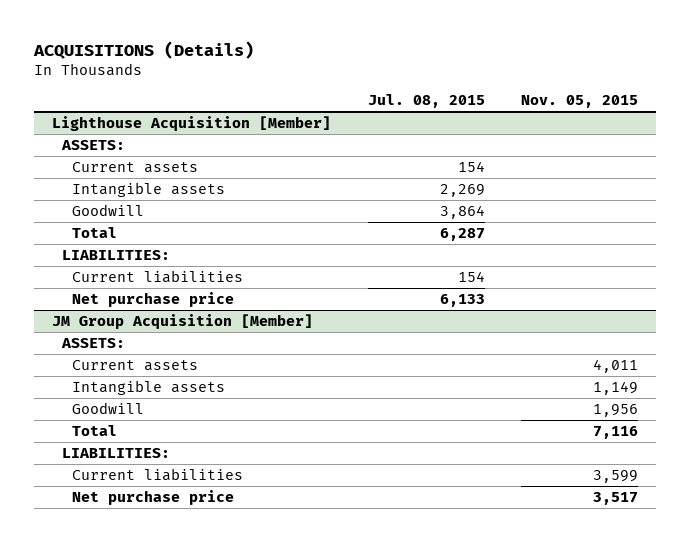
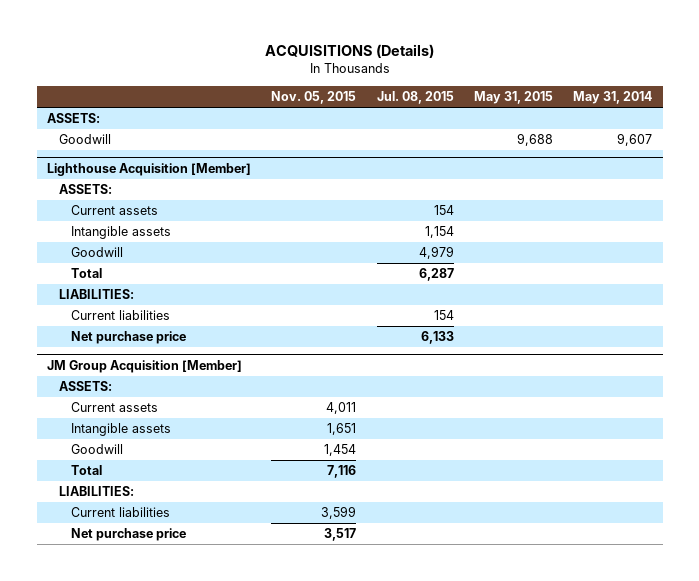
- | Jul. 08, 2015 | Nov. 05, 2015
+ | Nov. 05, 2015 | Jul. 08, 2015 | May 31, 2015 | May 31, 2014
+ ASSETS:
+ Goodwill | | | 9,688 | 9,607
@ Lighthouse Acquisition [Member]
- Intangible assets | 2,269 |
- Goodwill | 3,864 |
+ Intangible assets | | 1,154 | |
+ Goodwill | | 4,979 | |
@ JM Group Acquisition [Member]
- Intangible assets | | 1,149
- Goodwill | | 1,956
+ Intangible assets | 1,651 | | |
+ Goodwill | 1,454 | | |

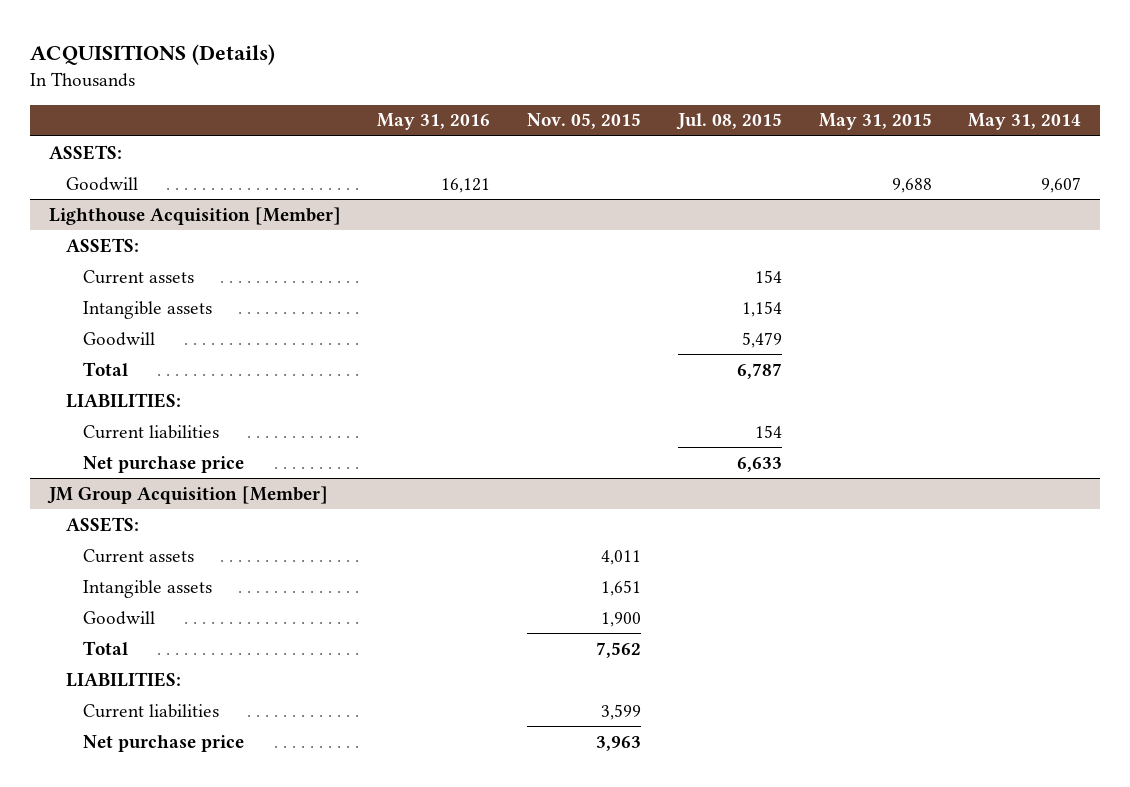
- | Nov. 05, 2015 | Jul. 08, 2015 | May 31, 2015 | May 31, 2014
+ | May 31, 2016 | Nov. 05, 2015 | Jul. 08, 2015 | May 31, 2015 | May 31, 2014
@ Lighthouse Acquisition [Member]
- Goodwill | | 4,979 | |
- Total | | 6,287 | |
+ Goodwill | | | 5,479 | |
+ Total | | | 6,787 | |
- Net purchase price | | 6,133 | |
+ Net purchase price | | | 6,633 | |
@ JM Group Acquisition [Member]
- Goodwill | 1,454 | | |
- Total | 7,116 | | |
+ Goodwill | | 1,900 | | |
+ Total | | 7,562 | | |
- Net purchase price | 3,517 | | |
+ Net purchase price | | 3,963 | | |

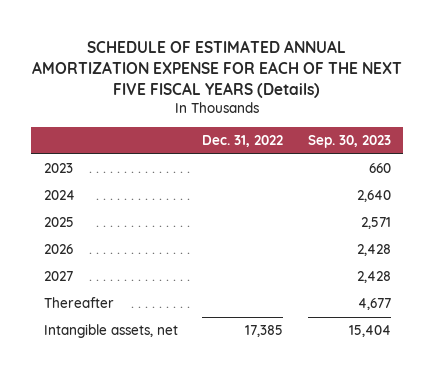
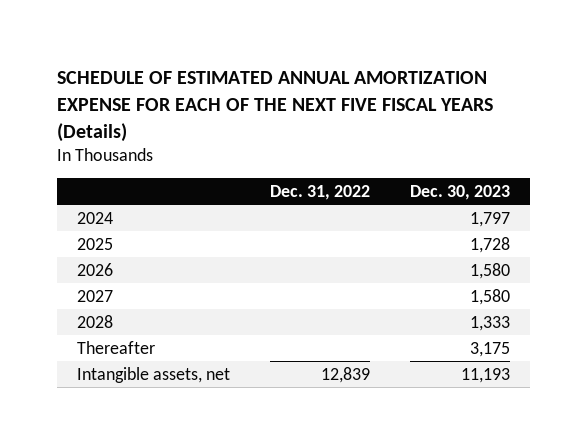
- | Dec. 31, 2022 | Sep. 30, 2023
+ | Dec. 31, 2022 | Dec. 30, 2023
- 2023 | | 660
+ 2028 | | 1,333
- Intangible assets, net | 17,385 | 15,404
+ Intangible assets, net | 12,839 | 11,193

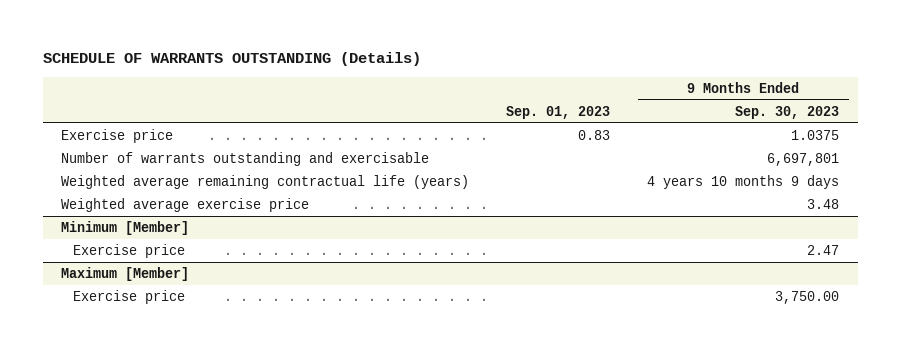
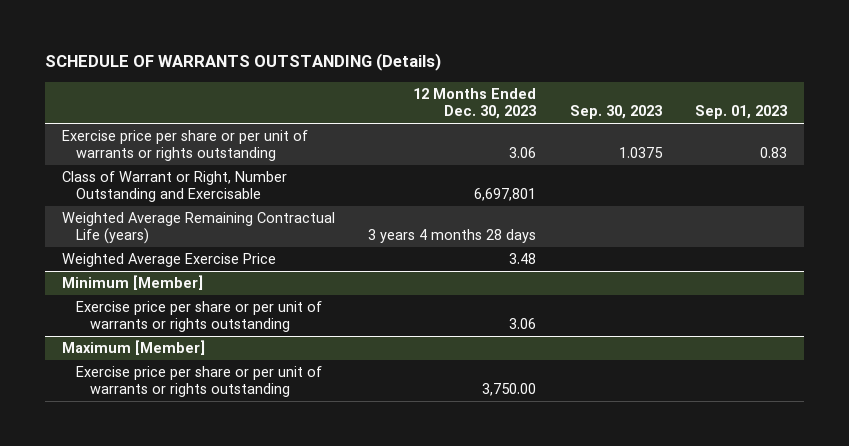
- | Sep. 01, 2023 | 9 Months Ended Sep. 30, 2023
+ | 12 Months Ended Dec. 30, 2023 | Sep. 30, 2023 | Sep. 01, 2023
- Exercise price | 0.83 | 1.0375
- Number of warrants outstanding and exercisable | | 6,697,801
- Weighted average remaining contractual life (years) | | 4 years 10 months 9 days
- Weighted average exercise price | | 3.48
+ Exercise price per share or per unit of warrants or rights outstanding | 3.06 | 1.0375 | 0.83
+ Class of Warrant or Right, Number Outstanding and Exercisable | 6,697,801 | |
+ Weighted Average Remaining Contractual Life (years) | 3 years 4 months 28 days | |
+ Weighted Average Exercise Price | 3.48 | |
@ Minimum [Member]
- Exercise price | | 2.47
+ Exercise price per share or per unit of warrants or rights outstanding | 3.06 | |
@ Maximum [Member]
- Exercise price | | 3,750.00
+ Exercise price per share or per unit of warrants or rights outstanding | 3,750.00 | |

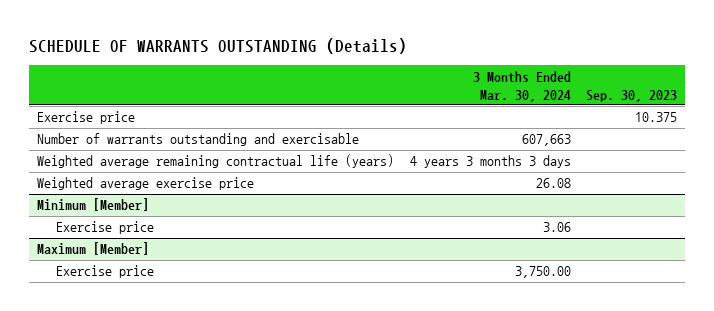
- | 12 Months Ended Dec. 30, 2023 | Sep. 30, 2023 | Sep. 01, 2023
+ | 3 Months Ended Mar. 30, 2024 | Sep. 30, 2023
- Exercise price per share or per unit of warrants or rights outstanding | 3.06 | 1.0375 | 0.83
- Class of Warrant or Right, Number Outstanding and Exercisable | 6,697,801 | |
- Weighted Average Remaining Contractual Life (years) | 3 years 4 months 28 days | |
- Weighted Average Exercise Price | 3.48 | |
+ Exercise price | | 10.375
+ Number of warrants outstanding and exercisable | 607,663 |
+ Weighted average remaining contractual life (years) | 4 years 3 months 3 days |
+ Weighted average exercise price | 26.08 |
@ Minimum [Member]
- Exercise price per share or per unit of warrants or rights outstanding | 3.06 | |
+ Exercise price | 3.06 |
@ Maximum [Member]
- Exercise price per share or per unit of warrants or rights outstanding | 3,750.00 | |
+ Exercise price | 3,750.00 |

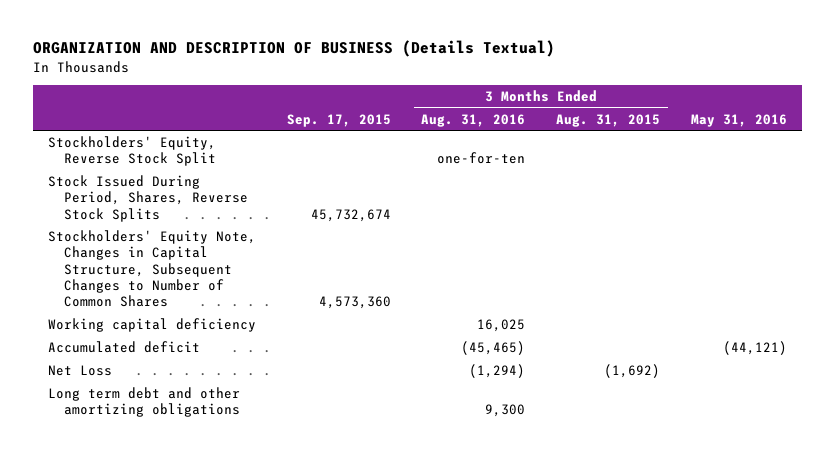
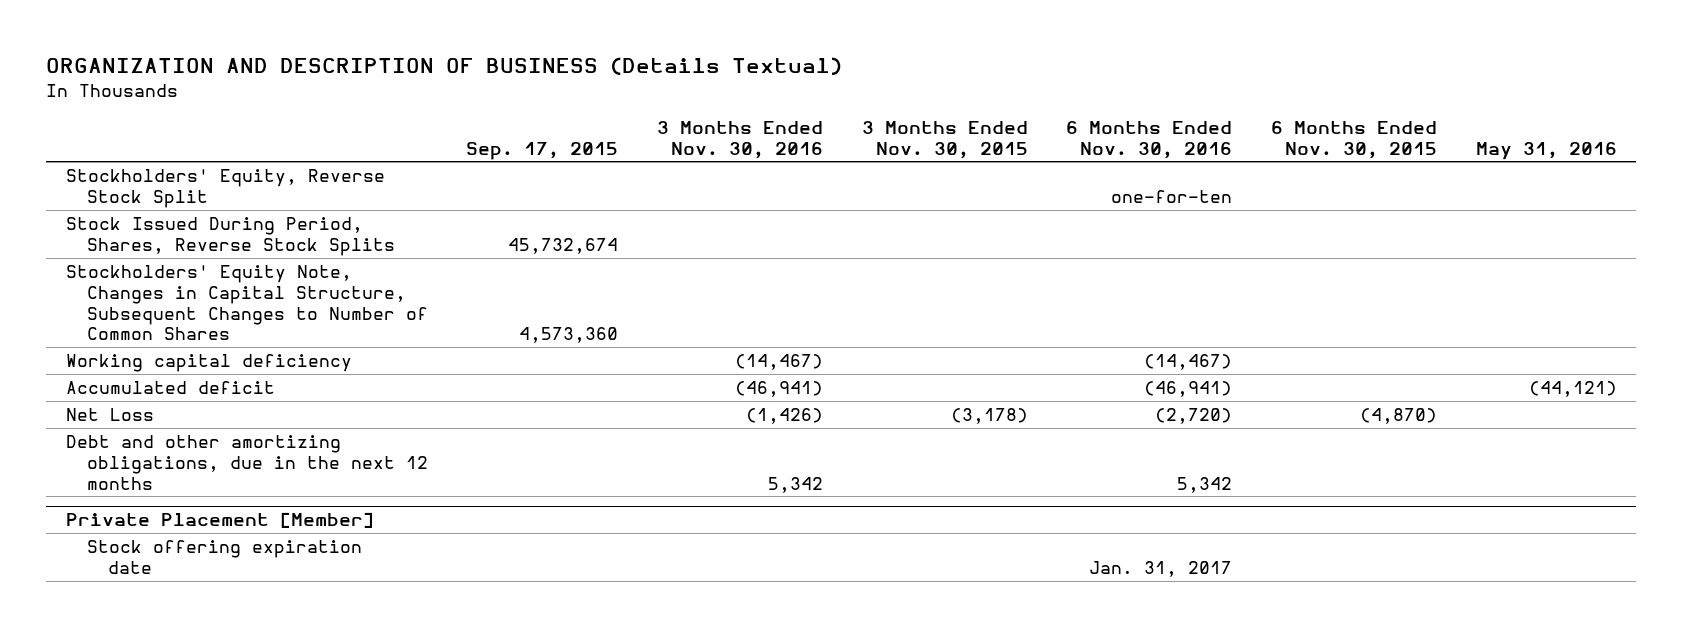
- | Sep. 17, 2015 | 3 Months Ended Aug. 31, 2016 | 3 Months Ended Aug. 31, 2015 | May 31, 2016
+ | Sep. 17, 2015 | 3 Months Ended Nov. 30, 2016 | 3 Months Ended Nov. 30, 2015 | 6 Months Ended Nov. 30, 2016 | 6 Months Ended Nov. 30, 2015 | May 31, 2016
- Long term debt and other amortizing obligations | | 9,300 | |
+ Debt and other amortizing obligations, due in the next 12 months | | 5,342 | | 5,342 | |
+ Private Placement [Member]
+ Stock offering expiration date | | | | Jan. 31, 2017 | |

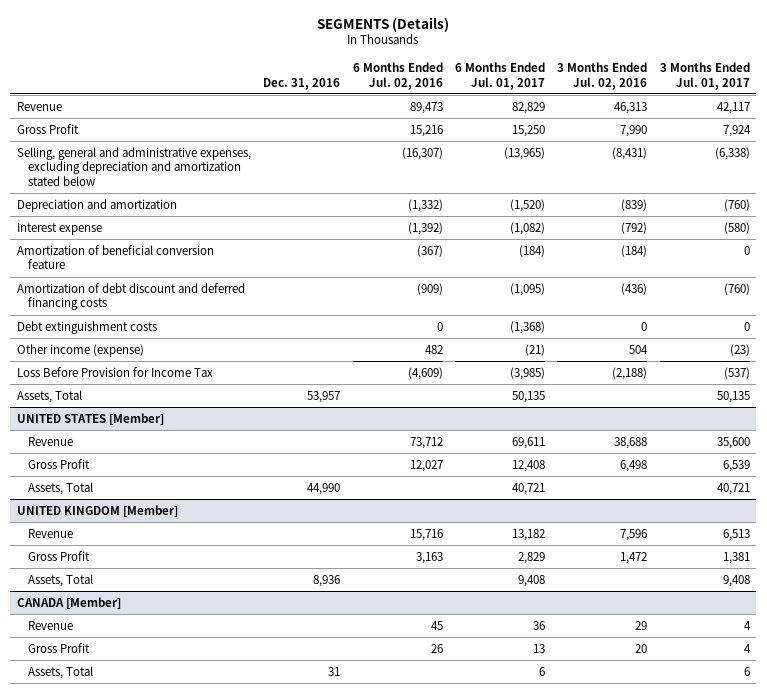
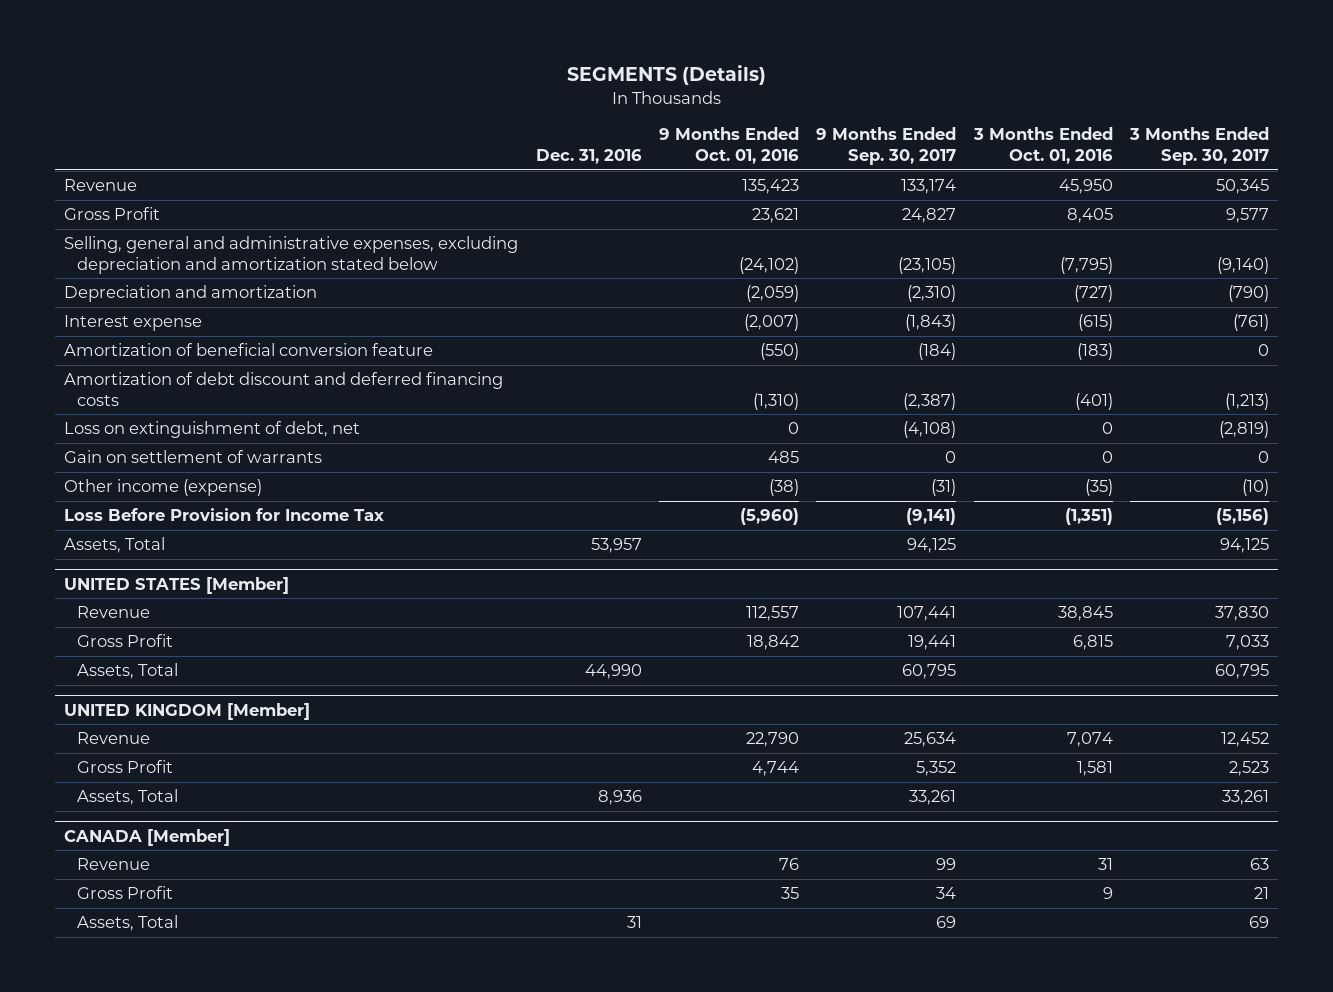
- | Dec. 31, 2016 | 6 Months Ended Jul. 02, 2016 | 6 Months Ended Jul. 01, 2017 | 3 Months Ended Jul. 02, 2016 | 3 Months Ended Jul. 01, 2017
+ | Dec. 31, 2016 | 9 Months Ended Oct. 01, 2016 | 9 Months Ended Sep. 30, 2017 | 3 Months Ended Oct. 01, 2016 | 3 Months Ended Sep. 30, 2017
- Debt extinguishment costs | | 0 | (1,368) | 0 | 0
+ Loss on extinguishment of debt, net | | 0 | (4,108) | 0 | (2,819)
+ Gain on settlement of warrants | | 485 | 0 | 0 | 0

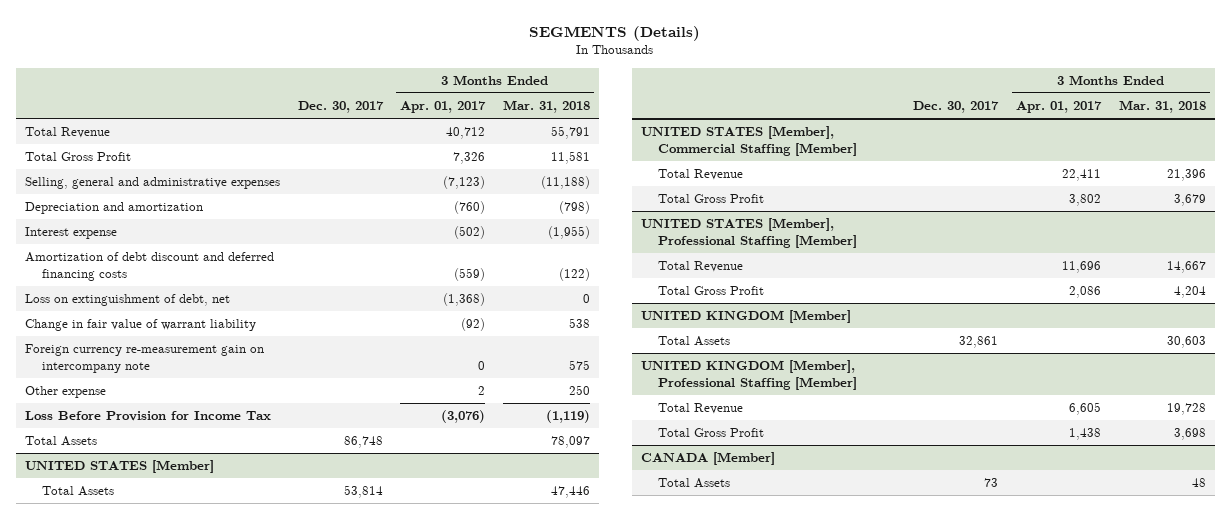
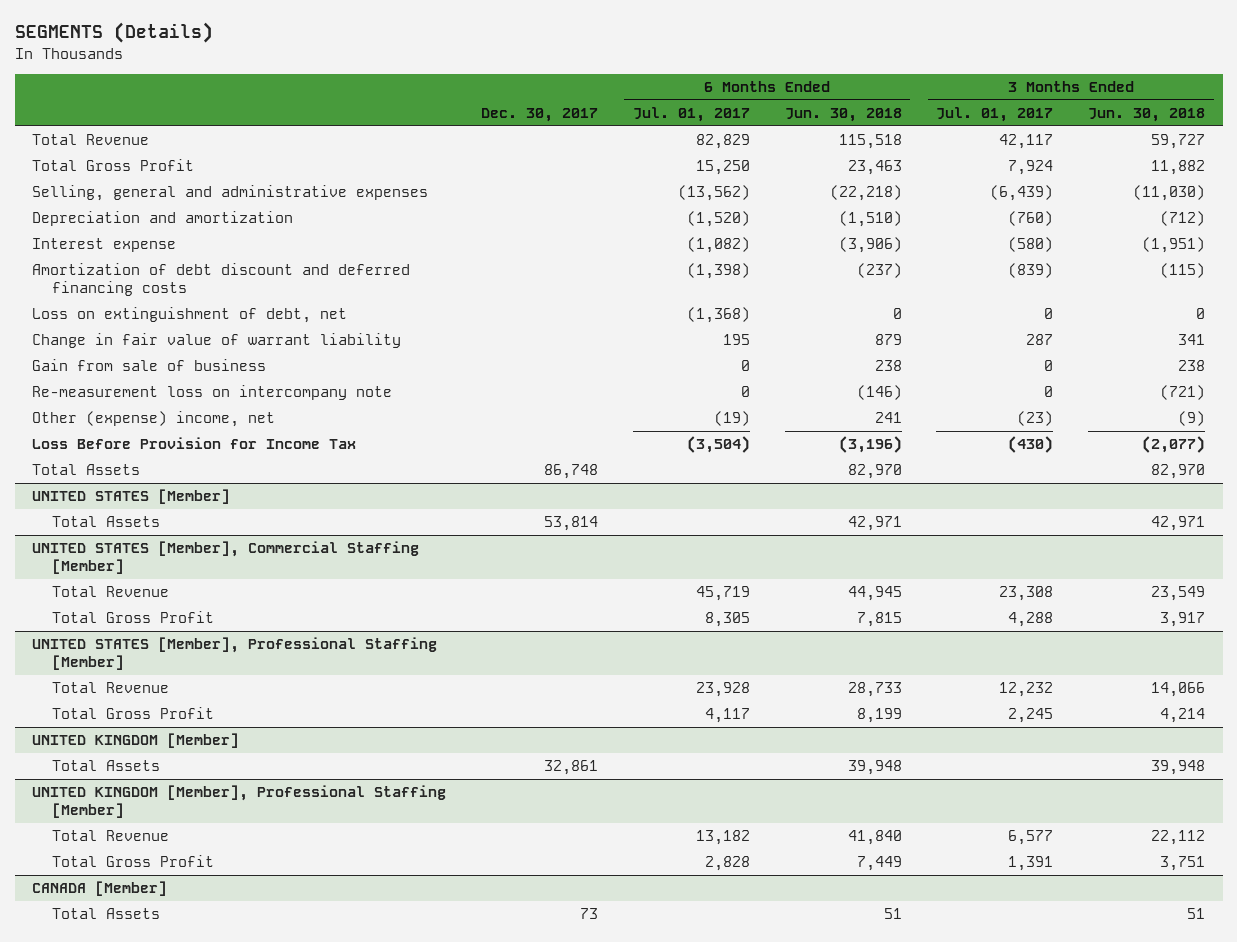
- | Dec. 30, 2017 | 3 Months Ended Apr. 01, 2017 | 3 Months Ended Mar. 31, 2018
+ | Dec. 30, 2017 | 6 Months Ended Jul. 01, 2017 | 6 Months Ended Jun. 30, 2018 | 3 Months Ended Jul. 01, 2017 | 3 Months Ended Jun. 30, 2018
- Foreign currency re-measurement gain on intercompany note | | 0 | 575
- Other expense | | 2 | 250
+ Gain from sale of business | | 0 | 238 | 0 | 238
+ Re-measurement loss on intercompany note | | 0 | (146) | 0 | (721)
+ Other (expense) income, net | | (19) | 241 | (23) | (9)

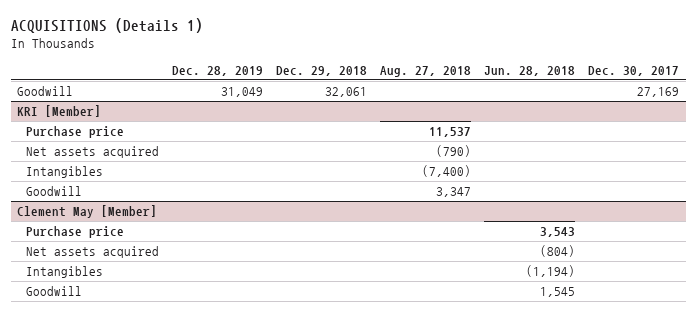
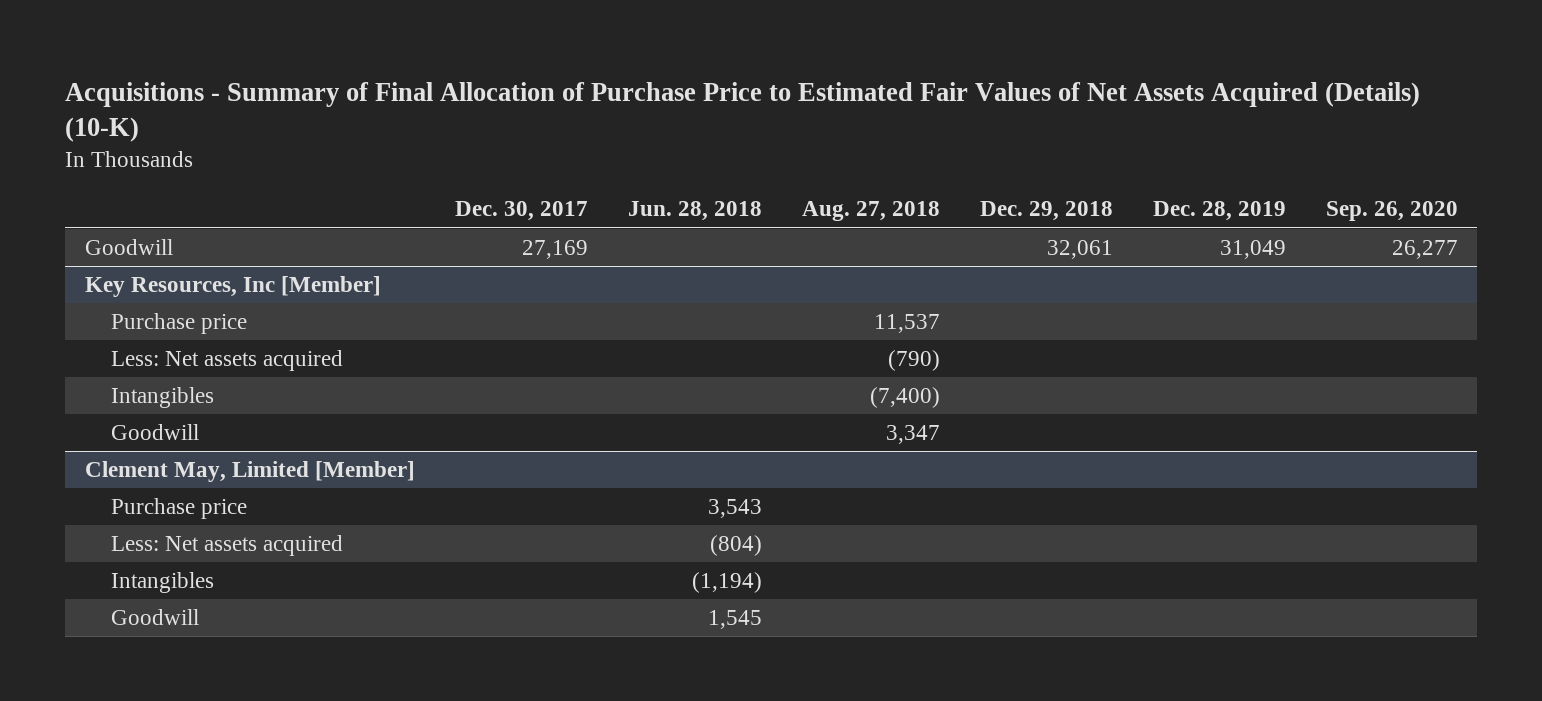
- ACQUISITIONS (Details 1)
+ Acquisitions - Summary of Final Allocation of Purchase Price to Estimated Fair Values of Net Assets Acquired (Details) (10-K)
- | Dec. 28, 2019 | Dec. 29, 2018 | Aug. 27, 2018 | Jun. 28, 2018 | Dec. 30, 2017
+ | Dec. 30, 2017 | Jun. 28, 2018 | Aug. 27, 2018 | Dec. 29, 2018 | Dec. 28, 2019 | Sep. 26, 2020
- KRI [Member]
+ Key Resources, Inc [Member]
- Net assets acquired | | | (790) | |
+ Less: Net assets acquired | | | (790) | | |
- Clement May [Member]
+ Clement May, Limited [Member]
- Net assets acquired | | | | (804) |
+ Less: Net assets acquired | | (804) | | | |

